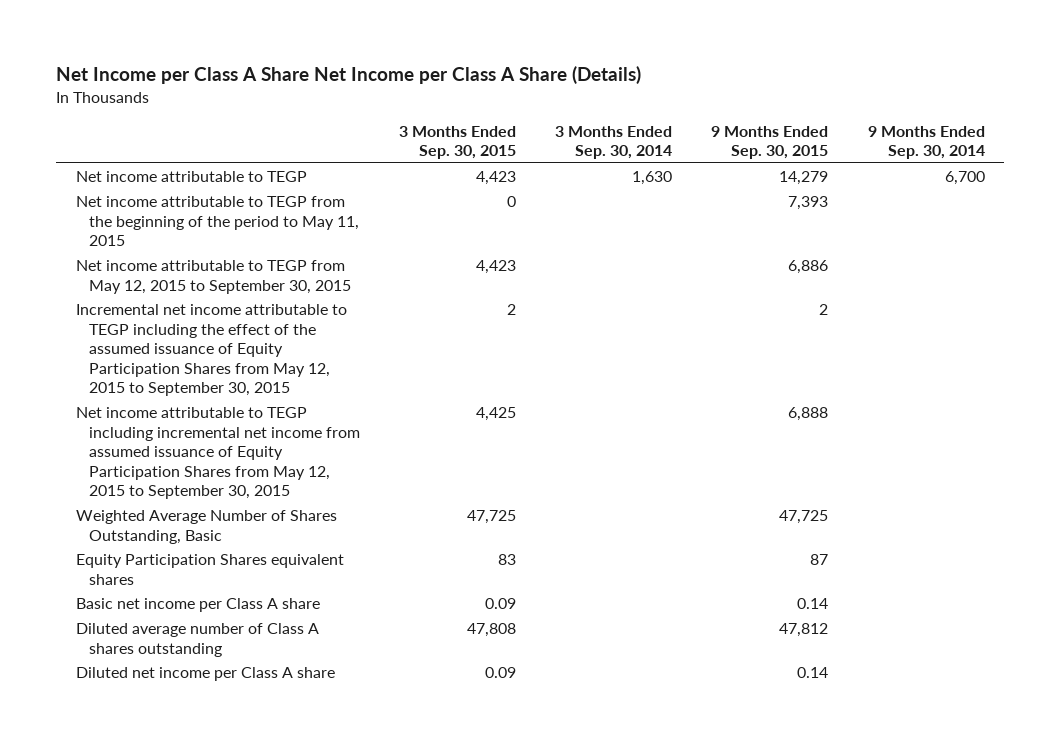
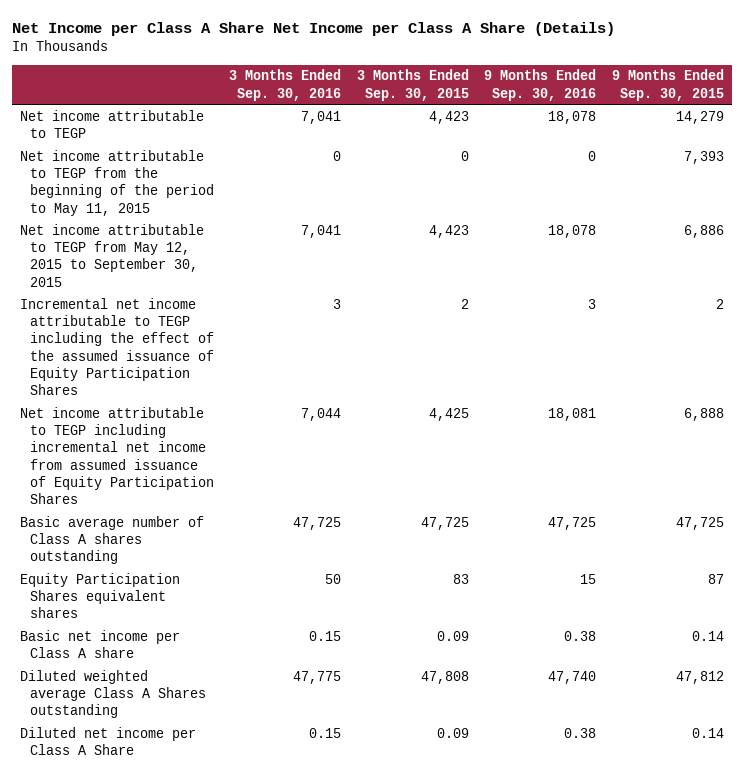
- | 3 Months Ended Sep. 30, 2015 | 3 Months Ended Sep. 30, 2014 | 9 Months Ended Sep. 30, 2015 | 9 Months Ended Sep. 30, 2014
+ | 3 Months Ended Sep. 30, 2016 | 3 Months Ended Sep. 30, 2015 | 9 Months Ended Sep. 30, 2016 | 9 Months Ended Sep. 30, 2015
- Incremental net income attributable to TEGP including the effect of the assumed issuance of Equity Participation Shares from May 12, 2015 to September 30, 2015 | 2 | | 2 |
- Net income attributable to TEGP including incremental net income from assumed issuance of Equity Participation Shares from May 12, 2015 to September 30, 2015 | 4,425 | | 6,888 |
- Weighted Average Number of Shares Outstanding, Basic | 47,725 | | 47,725 |
+ Incremental net income attributable to TEGP including the effect of the assumed issuance of Equity Participation Shares | 3 | 2 | 3 | 2
+ Net income attributable to TEGP including incremental net income from assumed issuance of Equity Participation Shares | 7,044 | 4,425 | 18,081 | 6,888
+ Basic average number of Class A shares outstanding | 47,725 | 47,725 | 47,725 | 47,725
- Diluted average number of Class A shares outstanding | 47,808 | | 47,812 |
- Diluted net income per Class A share | 0.09 | | 0.14 |
+ Diluted weighted average Class A Shares outstanding | 47,775 | 47,808 | 47,740 | 47,812
+ Diluted net income per Class A Share | 0.15 | 0.09 | 0.38 | 0.14

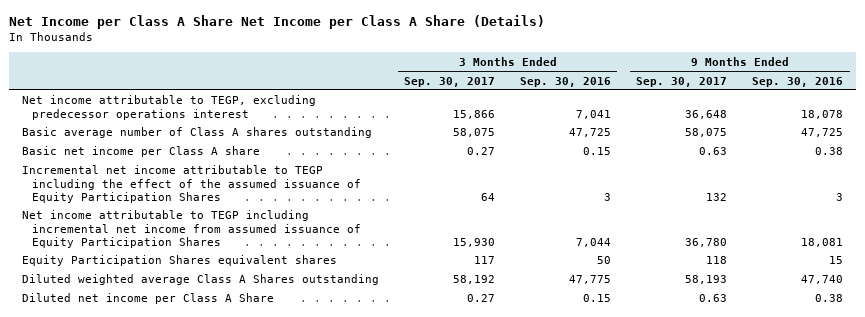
- | 3 Months Ended Sep. 30, 2016 | 3 Months Ended Sep. 30, 2015 | 9 Months Ended Sep. 30, 2016 | 9 Months Ended Sep. 30, 2015
+ | 3 Months Ended Sep. 30, 2017 | 3 Months Ended Sep. 30, 2016 | 9 Months Ended Sep. 30, 2017 | 9 Months Ended Sep. 30, 2016
- Net income attributable to TEGP | 7,041 | 4,423 | 18,078 | 14,279
- Net income attributable to TEGP from the beginning of the period to May 11, 2015 | 0 | 0 | 0 | 7,393
- Net income attributable to TEGP from May 12, 2015 to September 30, 2015 | 7,041 | 4,423 | 18,078 | 6,886
+ Net income attributable to TEGP, excluding predecessor operations interest | 15,866 | 7,041 | 36,648 | 18,078
moved up: Basic average number of Class A shares outstanding | 58,075 | 47,725 | 58,075 | 47,725
moved up: Basic net income per Class A share | 0.27 | 0.15 | 0.63 | 0.38

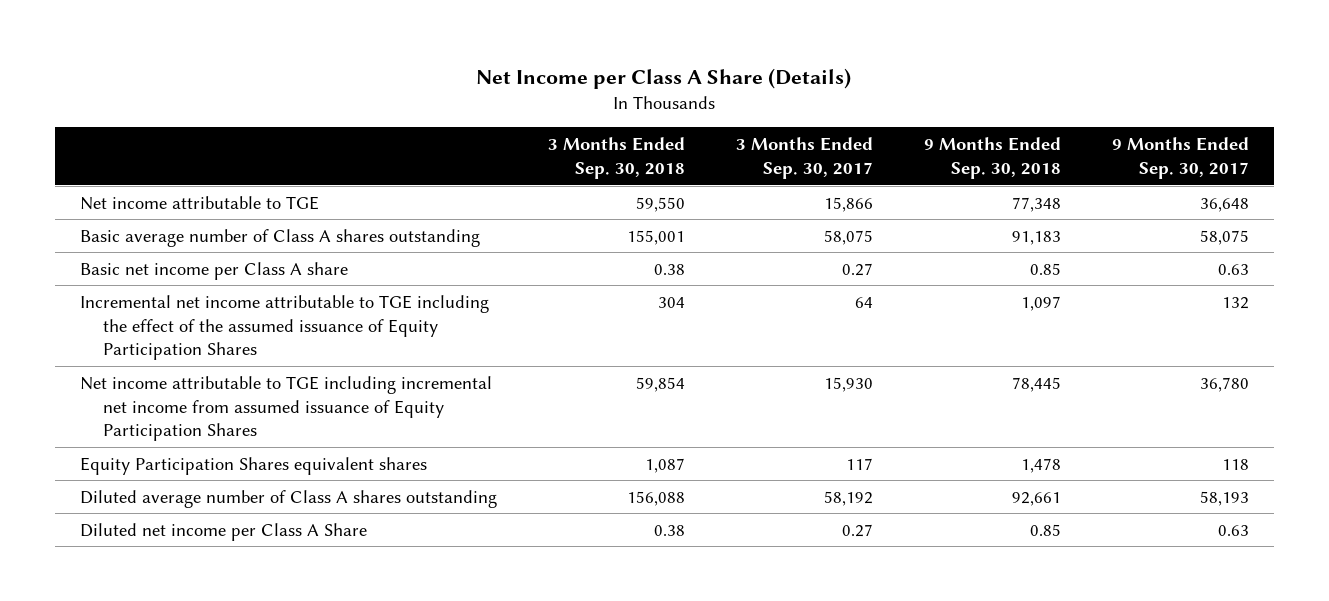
- Net Income per Class A Share Net Income per Class A Share (Details)
+ Net Income per Class A Share (Details)
- | 3 Months Ended Sep. 30, 2017 | 3 Months Ended Sep. 30, 2016 | 9 Months Ended Sep. 30, 2017 | 9 Months Ended Sep. 30, 2016
+ | 3 Months Ended Sep. 30, 2018 | 3 Months Ended Sep. 30, 2017 | 9 Months Ended Sep. 30, 2018 | 9 Months Ended Sep. 30, 2017
- Net income attributable to TEGP, excluding predecessor operations interest | 15,866 | 7,041 | 36,648 | 18,078
+ Net income attributable to TGE | 59,550 | 15,866 | 77,348 | 36,648
- Incremental net income attributable to TEGP including the effect of the assumed issuance of Equity Participation Shares | 64 | 3 | 132 | 3
- Net income attributable to TEGP including incremental net income from assumed issuance of Equity Participation Shares | 15,930 | 7,044 | 36,780 | 18,081
+ Incremental net income attributable to TGE including the effect of the assumed issuance of Equity Participation Shares | 304 | 64 | 1,097 | 132
+ Net income attributable to TGE including incremental net income from assumed issuance of Equity Participation Shares | 59,854 | 15,930 | 78,445 | 36,780
- Diluted weighted average Class A Shares outstanding | 58,192 | 47,775 | 58,193 | 47,740
+ Diluted average number of Class A shares outstanding | 156,088 | 58,192 | 92,661 | 58,193

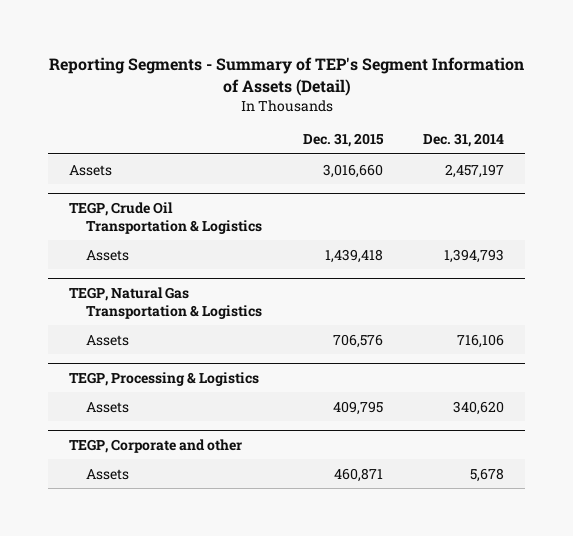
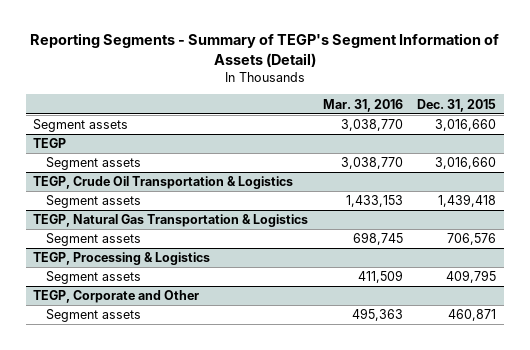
- Reporting Segments - Summary of TEP's Segment Information of Assets (Detail)
+ Reporting Segments - Summary of TEGP's Segment Information of Assets (Detail)
- | Dec. 31, 2015 | Dec. 31, 2014
+ | Mar. 31, 2016 | Dec. 31, 2015
- Assets | 3,016,660 | 2,457,197
+ Segment assets | 3,038,770 | 3,016,660
+ TEGP
+ Segment assets | 3,038,770 | 3,016,660
@ TEGP, Crude Oil Transportation & Logistics
- Assets | 1,439,418 | 1,394,793
+ Segment assets | 1,433,153 | 1,439,418
@ TEGP, Natural Gas Transportation & Logistics
- Assets | 706,576 | 716,106
+ Segment assets | 698,745 | 706,576
@ TEGP, Processing & Logistics
- Assets | 409,795 | 340,620
- TEGP, Corporate and other
- Assets | 460,871 | 5,678
@ TEGP, Processing & Logistics
+ Segment assets | 411,509 | 409,795
+ TEGP, Corporate and Other
+ Segment assets | 495,363 | 460,871

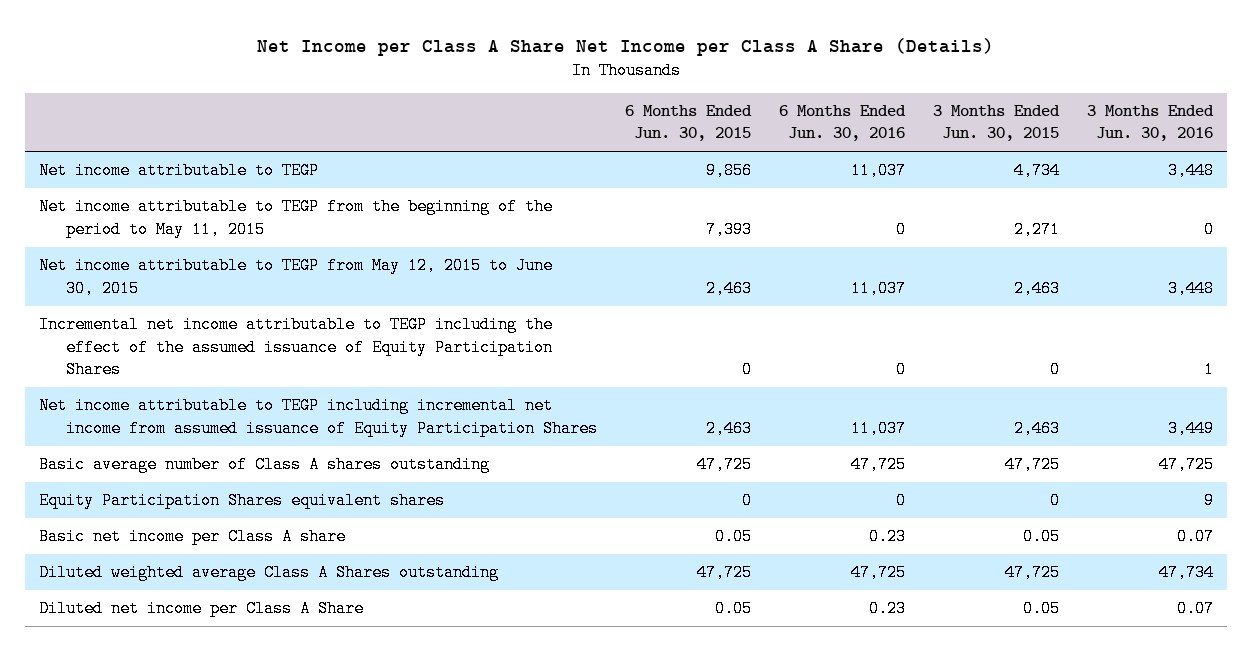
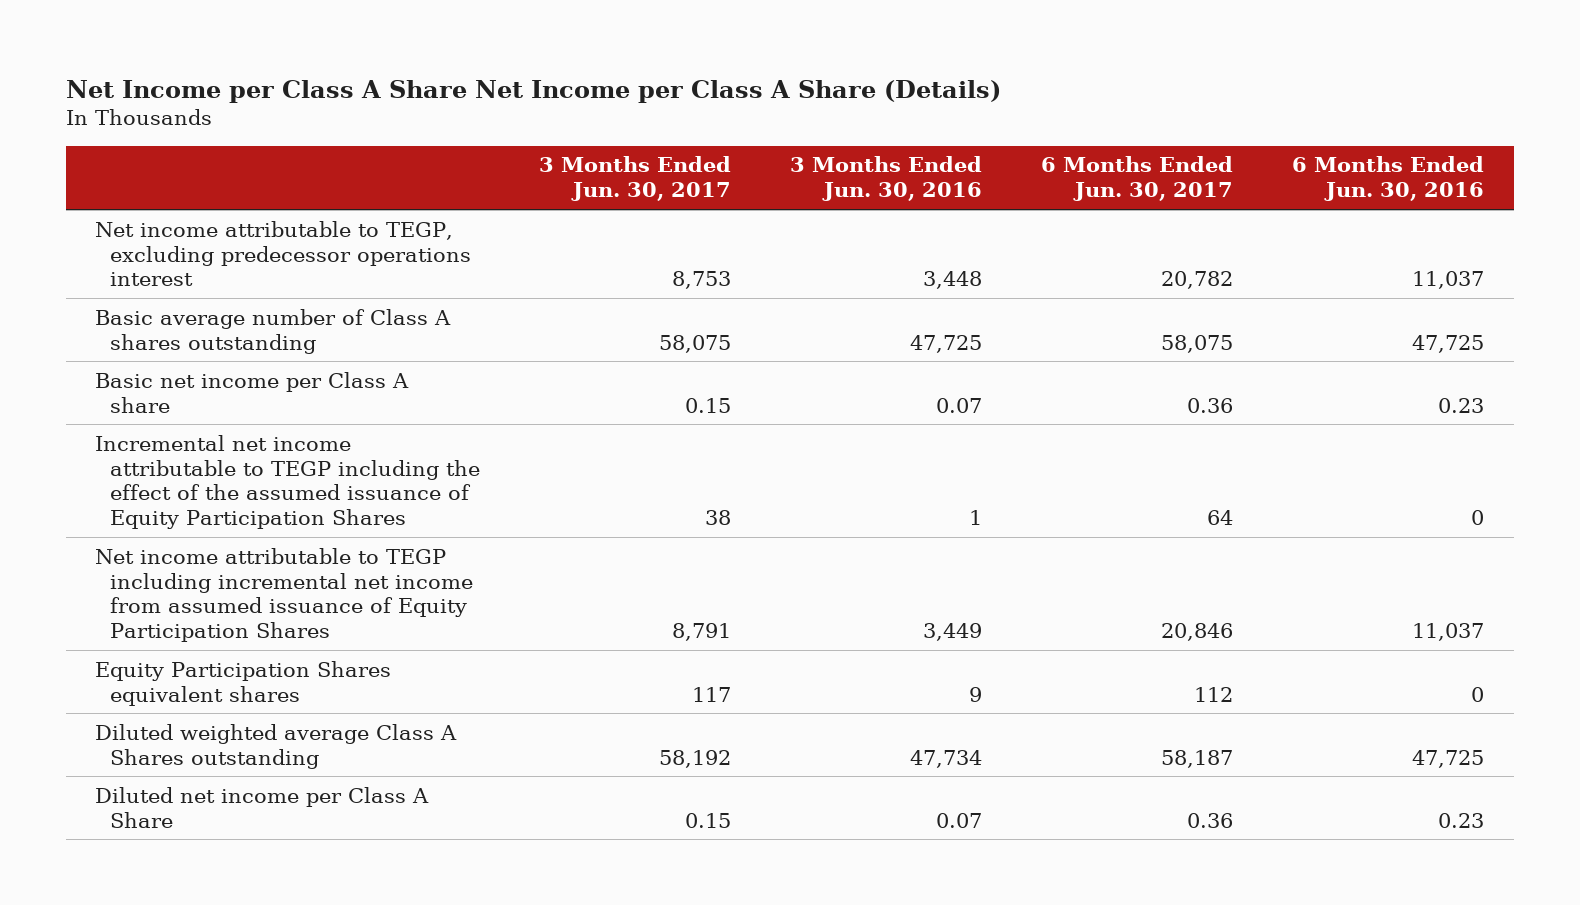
- | 6 Months Ended Jun. 30, 2015 | 6 Months Ended Jun. 30, 2016 | 3 Months Ended Jun. 30, 2015 | 3 Months Ended Jun. 30, 2016
+ | 3 Months Ended Jun. 30, 2017 | 3 Months Ended Jun. 30, 2016 | 6 Months Ended Jun. 30, 2017 | 6 Months Ended Jun. 30, 2016
- Net income attributable to TEGP | 9,856 | 11,037 | 4,734 | 3,448
- Net income attributable to TEGP from the beginning of the period to May 11, 2015 | 7,393 | 0 | 2,271 | 0
- Net income attributable to TEGP from May 12, 2015 to June 30, 2015 | 2,463 | 11,037 | 2,463 | 3,448
+ Net income attributable to TEGP, excluding predecessor operations interest | 8,753 | 3,448 | 20,782 | 11,037
moved up: Basic average number of Class A shares outstanding | 58,075 | 47,725 | 58,075 | 47,725
moved up: Basic net income per Class A share | 0.15 | 0.07 | 0.36 | 0.23

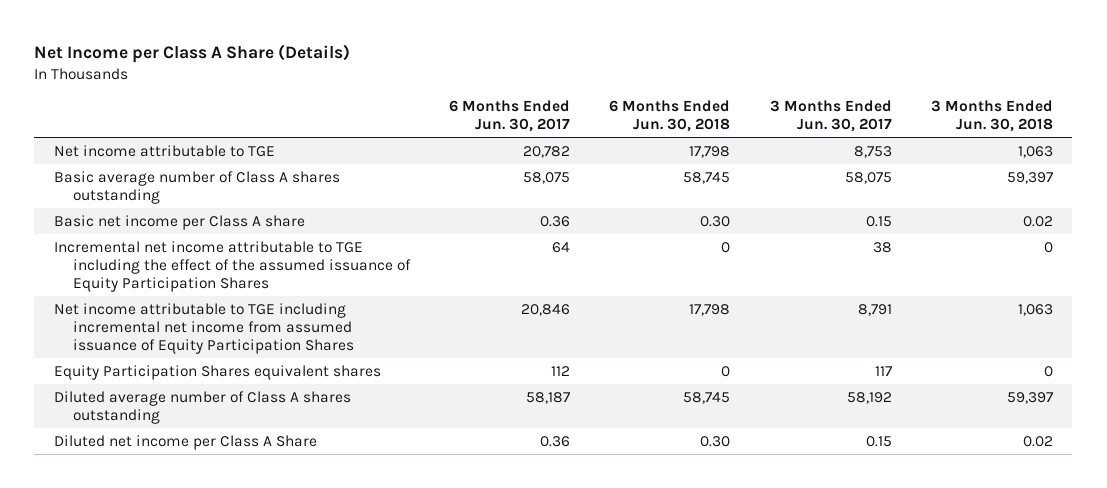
- Net Income per Class A Share Net Income per Class A Share (Details)
+ Net Income per Class A Share (Details)
- | 3 Months Ended Jun. 30, 2017 | 3 Months Ended Jun. 30, 2016 | 6 Months Ended Jun. 30, 2017 | 6 Months Ended Jun. 30, 2016
+ | 6 Months Ended Jun. 30, 2017 | 6 Months Ended Jun. 30, 2018 | 3 Months Ended Jun. 30, 2017 | 3 Months Ended Jun. 30, 2018
- Net income attributable to TEGP, excluding predecessor operations interest | 8,753 | 3,448 | 20,782 | 11,037
+ Net income attributable to TGE | 20,782 | 17,798 | 8,753 | 1,063
- Incremental net income attributable to TEGP including the effect of the assumed issuance of Equity Participation Shares | 38 | 1 | 64 | 0
- Net income attributable to TEGP including incremental net income from assumed issuance of Equity Participation Shares | 8,791 | 3,449 | 20,846 | 11,037
+ Incremental net income attributable to TGE including the effect of the assumed issuance of Equity Participation Shares | 64 | 0 | 38 | 0
+ Net income attributable to TGE including incremental net income from assumed issuance of Equity Participation Shares | 20,846 | 17,798 | 8,791 | 1,063
- Diluted weighted average Class A Shares outstanding | 58,192 | 47,734 | 58,187 | 47,725
+ Diluted average number of Class A shares outstanding | 58,187 | 58,745 | 58,192 | 59,397

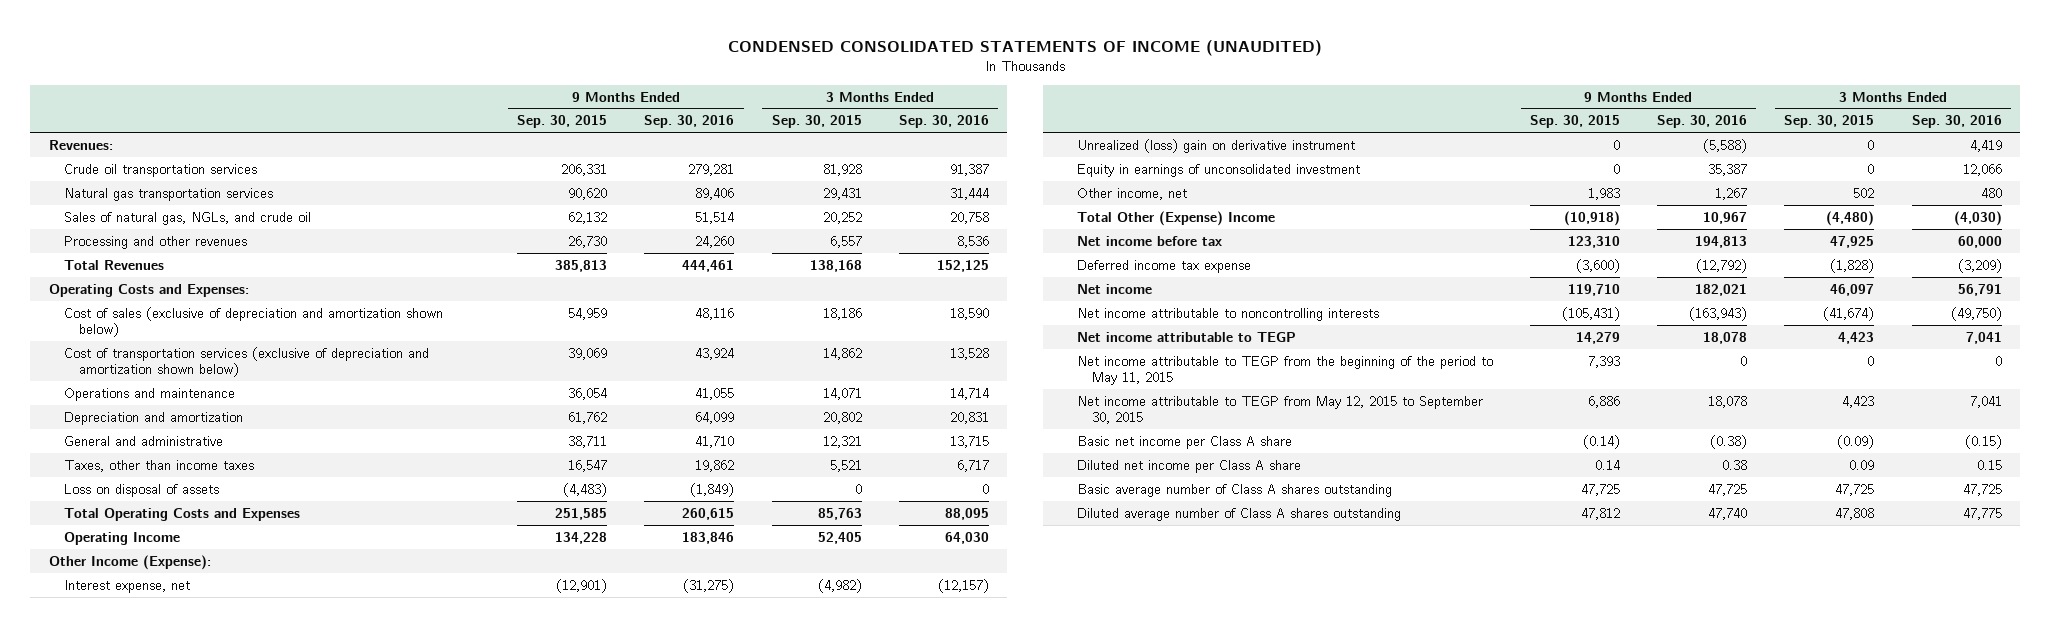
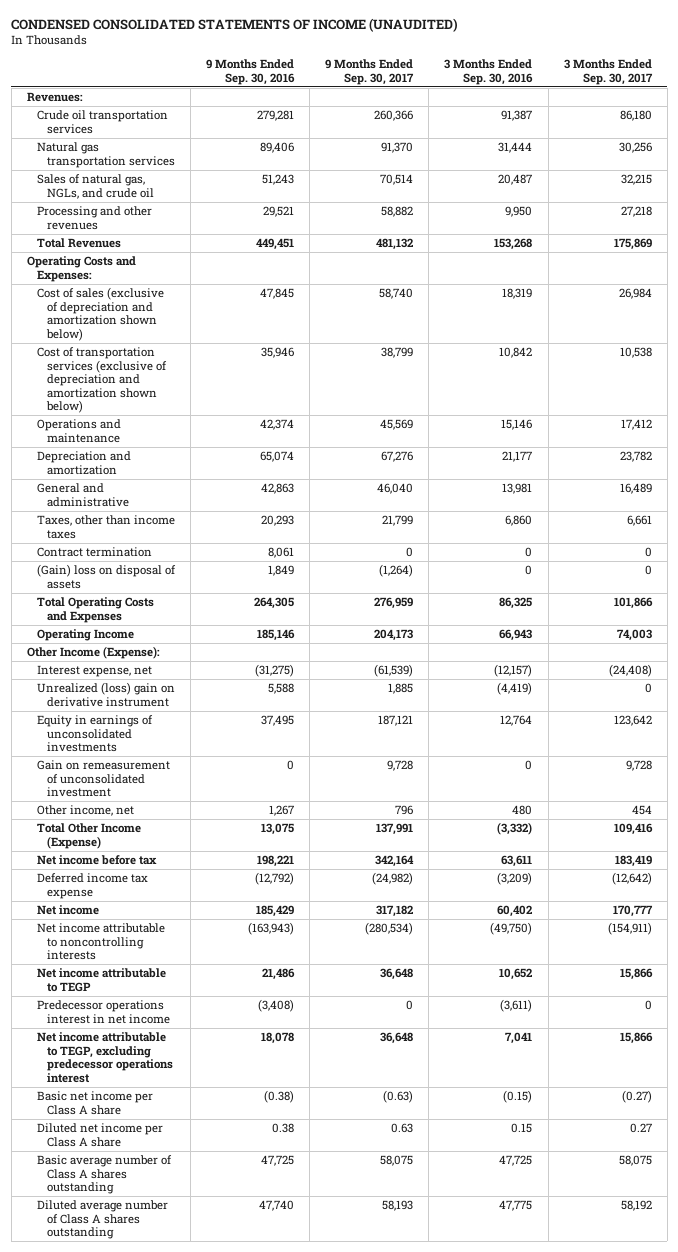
- | 9 Months Ended Sep. 30, 2015 | 9 Months Ended Sep. 30, 2016 | 3 Months Ended Sep. 30, 2015 | 3 Months Ended Sep. 30, 2016
+ | 9 Months Ended Sep. 30, 2016 | 9 Months Ended Sep. 30, 2017 | 3 Months Ended Sep. 30, 2016 | 3 Months Ended Sep. 30, 2017
- Sales of natural gas, NGLs, and crude oil | 62,132 | 51,514 | 20,252 | 20,758
- Processing and other revenues | 26,730 | 24,260 | 6,557 | 8,536
- Total Revenues | 385,813 | 444,461 | 138,168 | 152,125
+ Sales of natural gas, NGLs, and crude oil | 51,243 | 70,514 | 20,487 | 32,215
+ Processing and other revenues | 29,521 | 58,882 | 9,950 | 27,218
+ Total Revenues | 449,451 | 481,132 | 153,268 | 175,869
- Cost of sales (exclusive of depreciation and amortization shown below) | 54,959 | 48,116 | 18,186 | 18,590
- Cost of transportation services (exclusive of depreciation and amortization shown below) | 39,069 | 43,924 | 14,862 | 13,528
- Operations and maintenance | 36,054 | 41,055 | 14,071 | 14,714
- Depreciation and amortization | 61,762 | 64,099 | 20,802 | 20,831
- General and administrative | 38,711 | 41,710 | 12,321 | 13,715
- Taxes, other than income taxes | 16,547 | 19,862 | 5,521 | 6,717
- Loss on disposal of assets | (4,483) | (1,849) | 0 | 0
- Total Operating Costs and Expenses | 251,585 | 260,615 | 85,763 | 88,095
- Operating Income | 134,228 | 183,846 | 52,405 | 64,030
+ Cost of sales (exclusive of depreciation and amortization shown below) | 47,845 | 58,740 | 18,319 | 26,984
+ Cost of transportation services (exclusive of depreciation and amortization shown below) | 35,946 | 38,799 | 10,842 | 10,538
+ Operations and maintenance | 42,374 | 45,569 | 15,146 | 17,412
+ Depreciation and amortization | 65,074 | 67,276 | 21,177 | 23,782
+ General and administrative | 42,863 | 46,040 | 13,981 | 16,489
+ Taxes, other than income taxes | 20,293 | 21,799 | 6,860 | 6,661
+ Contract termination | 8,061 | 0 | 0 | 0
+ (Gain) loss on disposal of assets | 1,849 | (1,264) | 0 | 0
+ Total Operating Costs and Expenses | 264,305 | 276,959 | 86,325 | 101,866
+ Operating Income | 185,146 | 204,173 | 66,943 | 74,003
- Unrealized (loss) gain on derivative instrument | 0 | (5,588) | 0 | 4,419
- Equity in earnings of unconsolidated investment | 0 | 35,387 | 0 | 12,066
+ Unrealized (loss) gain on derivative instrument | 5,588 | 1,885 | (4,419) | 0
+ Equity in earnings of unconsolidated investments | 37,495 | 187,121 | 12,764 | 123,642
+ Gain on remeasurement of unconsolidated investment | 0 | 9,728 | 0 | 9,728
- Total Other (Expense) Income | (10,918) | 10,967 | (4,480) | (4,030)
- Net income before tax | 123,310 | 194,813 | 47,925 | 60,000
+ Total Other Income (Expense) | 13,075 | 137,991 | (3,332) | 109,416
+ Net income before tax | 198,221 | 342,164 | 63,611 | 183,419
- Net income | 119,710 | 182,021 | 46,097 | 56,791
+ Net income | 185,429 | 317,182 | 60,402 | 170,777
- Net income attributable to TEGP | 14,279 | 18,078 | 4,423 | 7,041
- Net income attributable to TEGP from the beginning of the period to May 11, 2015 | 7,393 | 0 | 0 | 0
- Net income attributable to TEGP from May 12, 2015 to September 30, 2015 | 6,886 | 18,078 | 4,423 | 7,041
+ Net income attributable to TEGP | 21,486 | 36,648 | 10,652 | 15,866
+ Predecessor operations interest in net income | (3,408) | 0 | (3,611) | 0
+ Net income attributable to TEGP, excluding predecessor operations interest | 18,078 | 36,648 | 7,041 | 15,866

